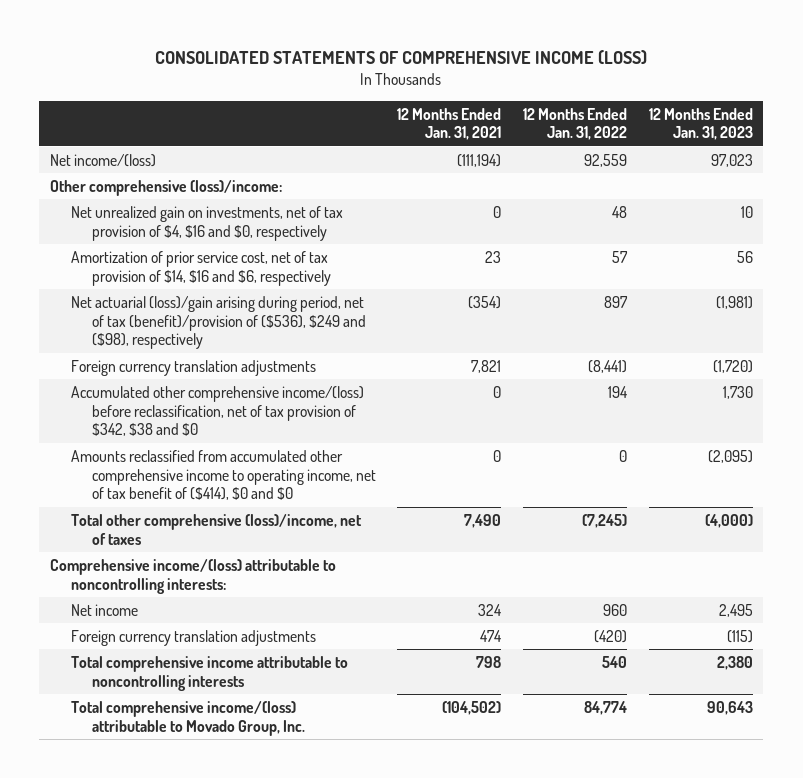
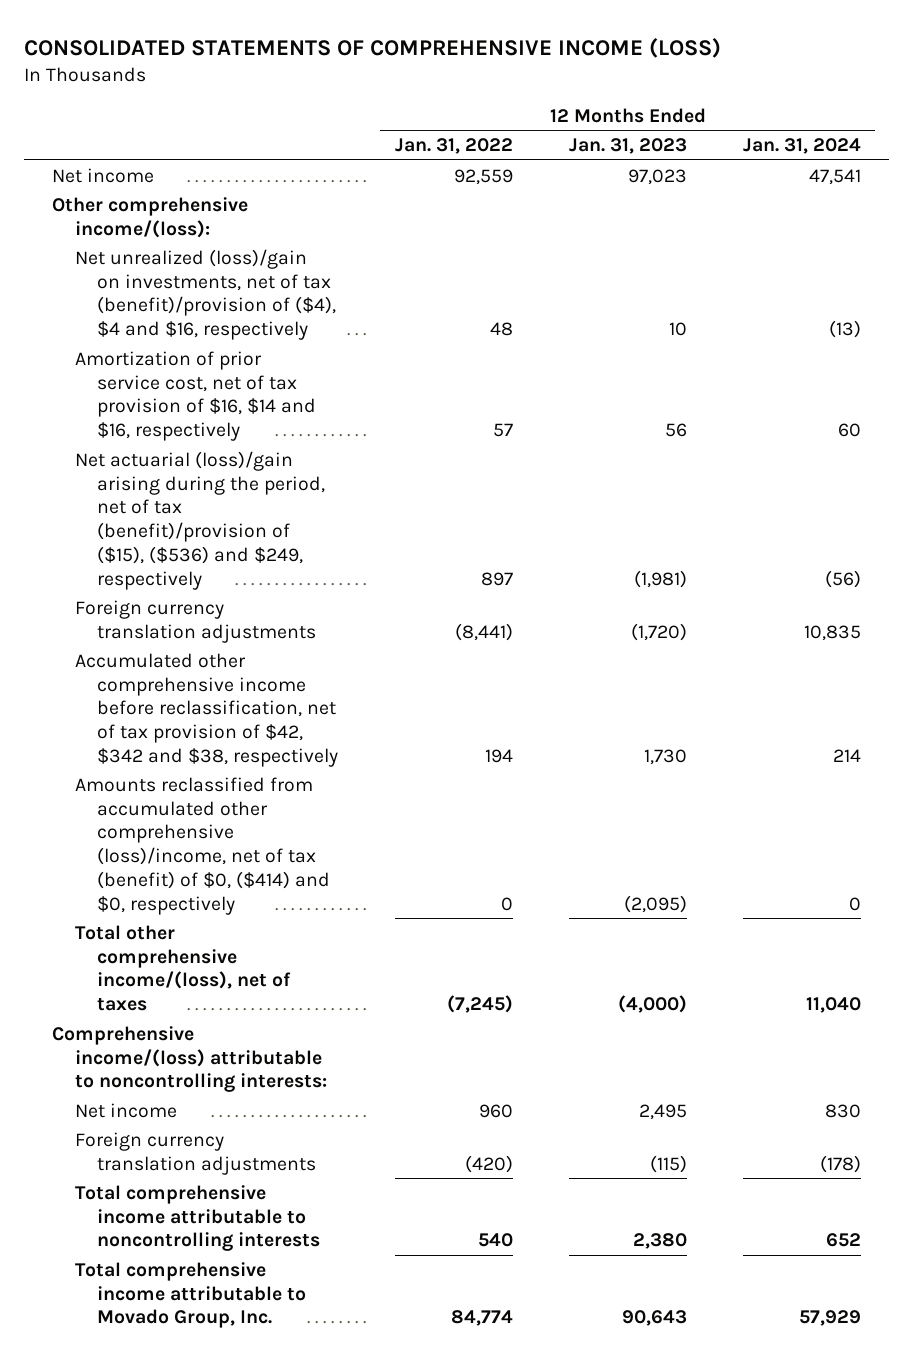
- | 12 Months Ended Jan. 31, 2021 | 12 Months Ended Jan. 31, 2022 | 12 Months Ended Jan. 31, 2023
+ | 12 Months Ended Jan. 31, 2022 | 12 Months Ended Jan. 31, 2023 | 12 Months Ended Jan. 31, 2024
- Net income/(loss) | (111,194) | 92,559 | 97,023
- Other comprehensive (loss)/income:
- Net unrealized gain on investments, net of tax provision of $4, $16 and $0, respectively | 0 | 48 | 10
- Amortization of prior service cost, net of tax provision of $14, $16 and $6, respectively | 23 | 57 | 56
- Net actuarial (loss)/gain arising during period, net of tax (benefit)/provision of ($536), $249 and ($98), respectively | (354) | 897 | (1,981)
+ Net income | 92,559 | 97,023 | 47,541
+ Other comprehensive income/(loss):
+ Net unrealized (loss)/gain on investments, net of tax (benefit)/provision of ($4), $4 and $16, respectively | 48 | 10 | (13)
+ Amortization of prior service cost, net of tax provision of $16, $14 and $16, respectively | 57 | 56 | 60
+ Net actuarial (loss)/gain arising during the period, net of tax (benefit)/provision of ($15), ($536) and $249, respectively | 897 | (1,981) | (56)
- Accumulated other comprehensive income/(loss) before reclassification, net of tax provision of $342, $38 and $0 | 0 | 194 | 1,730
- Amounts reclassified from accumulated other comprehensive income to operating income, net of tax benefit of ($414), $0 and $0 | 0 | 0 | (2,095)
- Total other comprehensive (loss)/income, net of taxes | 7,490 | (7,245) | (4,000)
+ Accumulated other comprehensive income before reclassification, net of tax provision of $42, $342 and $38, respectively | 194 | 1,730 | 214
+ Amounts reclassified from accumulated other comprehensive (loss)/income, net of tax (benefit) of $0, ($414) and $0, respectively | 0 | (2,095) | 0
+ Total other comprehensive income/(loss), net of taxes | (7,245) | (4,000) | 11,040
- Total comprehensive income/(loss) attributable to Movado Group, Inc. | (104,502) | 84,774 | 90,643
+ Total comprehensive income attributable to Movado Group, Inc. | 84,774 | 90,643 | 57,929

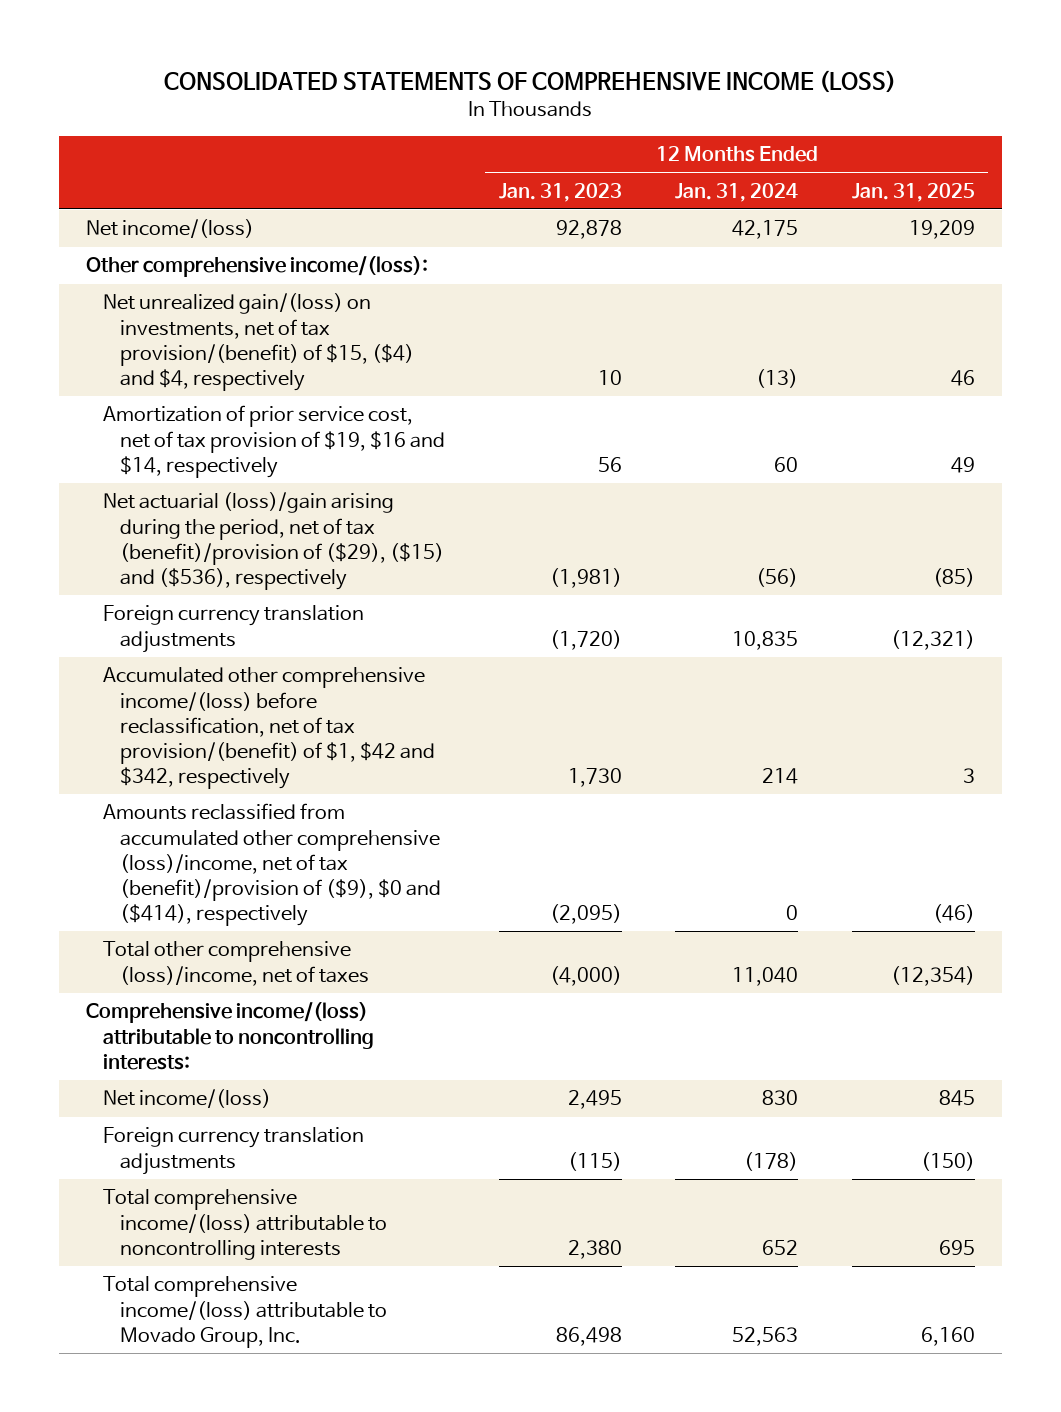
- | 12 Months Ended Jan. 31, 2022 | 12 Months Ended Jan. 31, 2023 | 12 Months Ended Jan. 31, 2024
+ | 12 Months Ended Jan. 31, 2023 | 12 Months Ended Jan. 31, 2024 | 12 Months Ended Jan. 31, 2025
- Net income | 92,559 | 97,023 | 47,541
+ Net income/(loss) | 92,878 | 42,175 | 19,209
- Net unrealized (loss)/gain on investments, net of tax (benefit)/provision of ($4), $4 and $16, respectively | 48 | 10 | (13)
- Amortization of prior service cost, net of tax provision of $16, $14 and $16, respectively | 57 | 56 | 60
- Net actuarial (loss)/gain arising during the period, net of tax (benefit)/provision of ($15), ($536) and $249, respectively | 897 | (1,981) | (56)
+ Net unrealized gain/(loss) on investments, net of tax provision/(benefit) of $15, ($4) and $4, respectively | 10 | (13) | 46
+ Amortization of prior service cost, net of tax provision of $19, $16 and $14, respectively | 56 | 60 | 49
+ Net actuarial (loss)/gain arising during the period, net of tax (benefit)/provision of ($29), ($15) and ($536), respectively | (1,981) | (56) | (85)
- Accumulated other comprehensive income before reclassification, net of tax provision of $42, $342 and $38, respectively | 194 | 1,730 | 214
- Amounts reclassified from accumulated other comprehensive (loss)/income, net of tax (benefit) of $0, ($414) and $0, respectively | 0 | (2,095) | 0
- Total other comprehensive income/(loss), net of taxes | (7,245) | (4,000) | 11,040
+ Accumulated other comprehensive income/(loss) before reclassification, net of tax provision/(benefit) of $1, $42 and $342, respectively | 1,730 | 214 | 3
+ Amounts reclassified from accumulated other comprehensive (loss)/income, net of tax (benefit)/provision of ($9), $0 and ($414), respectively | (2,095) | 0 | (46)
+ Total other comprehensive (loss)/income, net of taxes | (4,000) | 11,040 | (12,354)
- Net income | 960 | 2,495 | 830
+ Net income/(loss) | 2,495 | 830 | 845
- Total comprehensive income attributable to noncontrolling interests | 540 | 2,380 | 652
- Total comprehensive income attributable to Movado Group, Inc. | 84,774 | 90,643 | 57,929
+ Total comprehensive income/(loss) attributable to noncontrolling interests | 2,380 | 652 | 695
+ Total comprehensive income/(loss) attributable to Movado Group, Inc. | 86,498 | 52,563 | 6,160

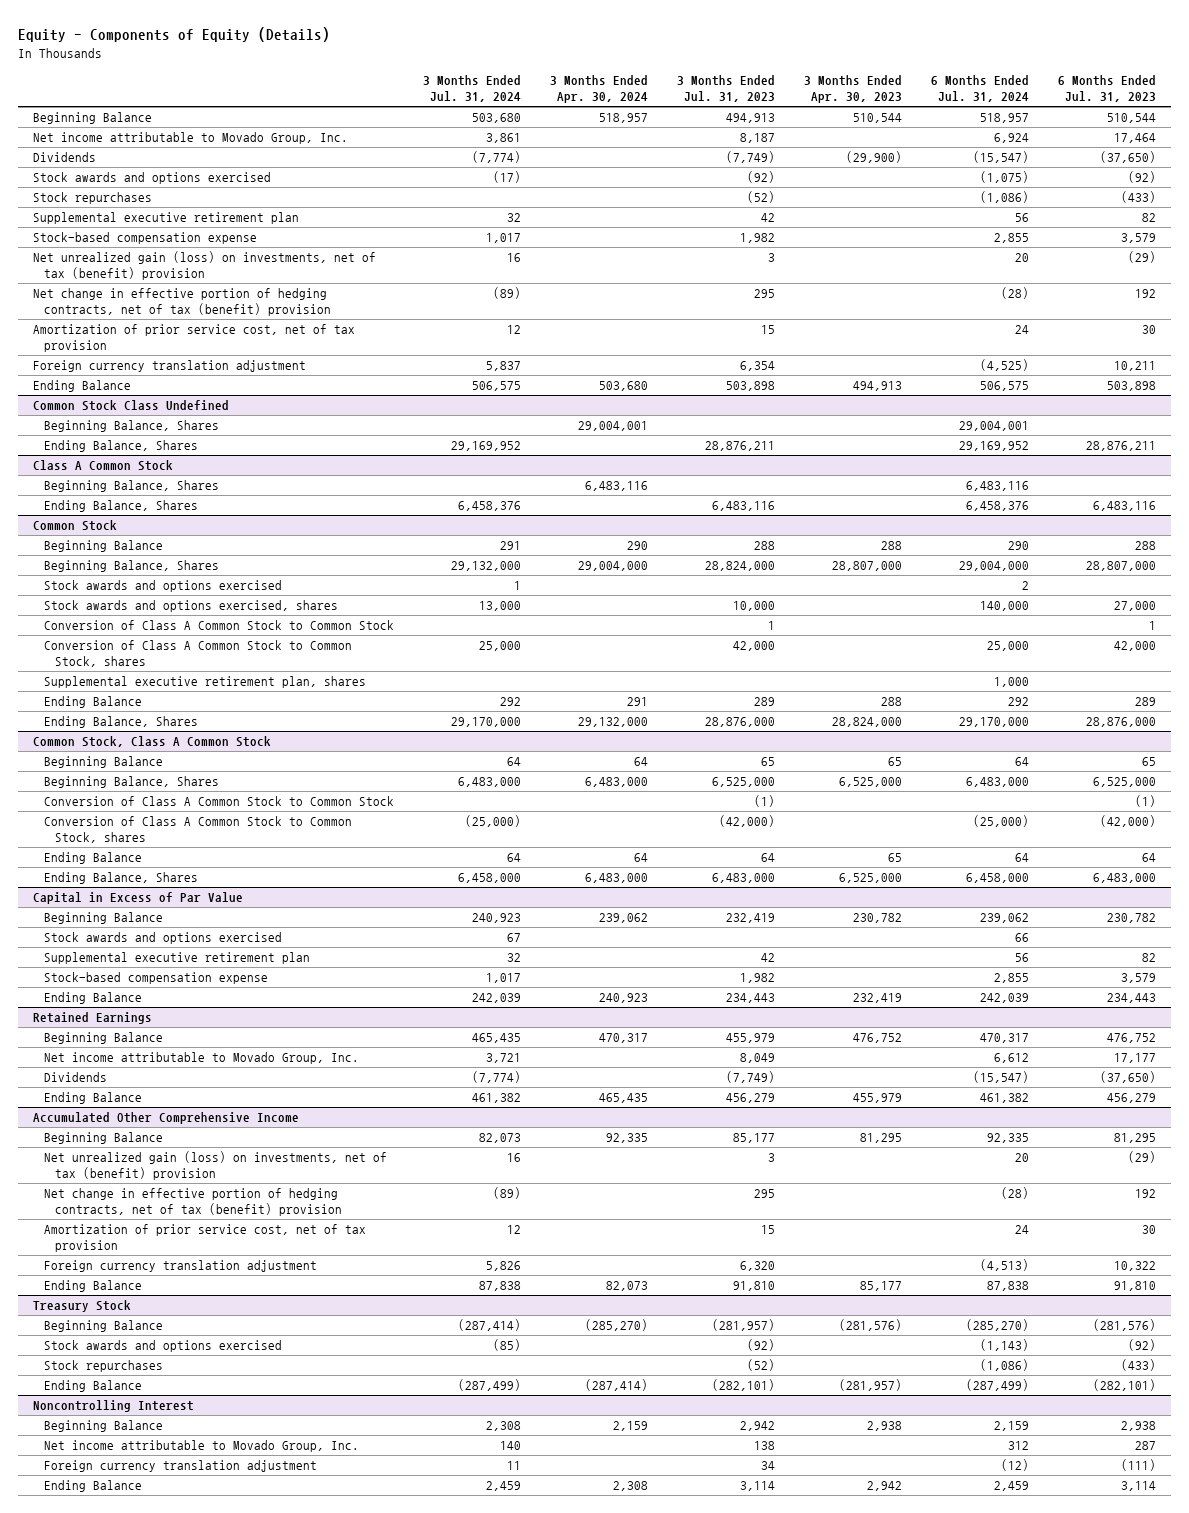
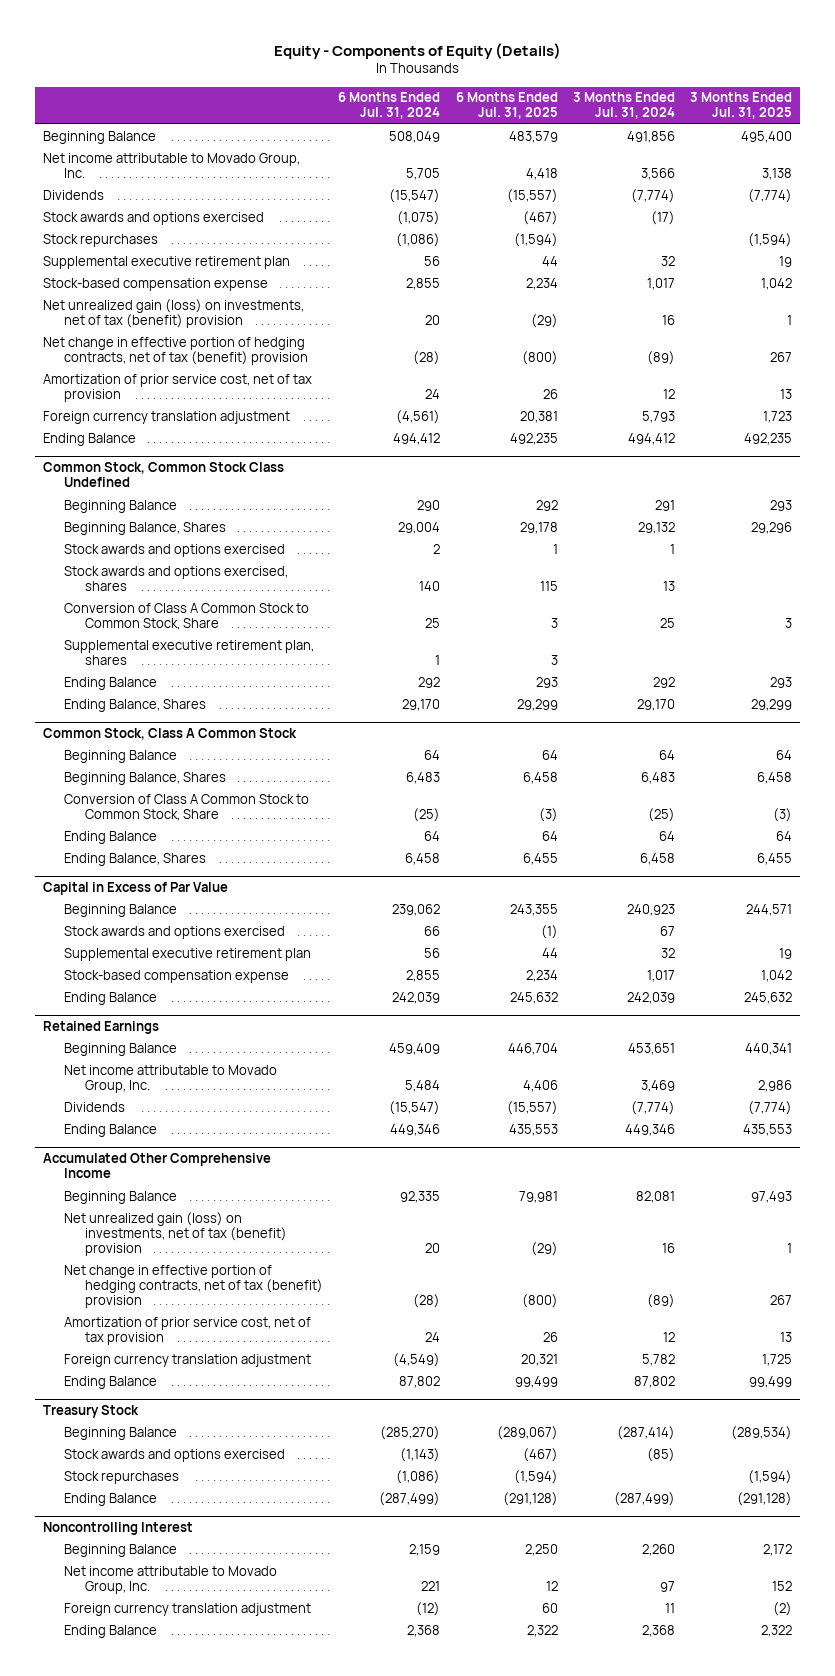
- | 3 Months Ended Jul. 31, 2024 | 3 Months Ended Apr. 30, 2024 | 3 Months Ended Jul. 31, 2023 | 3 Months Ended Apr. 30, 2023 | 6 Months Ended Jul. 31, 2024 | 6 Months Ended Jul. 31, 2023
+ | 6 Months Ended Jul. 31, 2024 | 6 Months Ended Jul. 31, 2025 | 3 Months Ended Jul. 31, 2024 | 3 Months Ended Jul. 31, 2025
- Beginning Balance | 503,680 | 518,957 | 494,913 | 510,544 | 518,957 | 510,544
- Net income attributable to Movado Group, Inc. | 3,861 | | 8,187 | | 6,924 | 17,464
+ Beginning Balance | 508,049 | 483,579 | 491,856 | 495,400
+ Net income attributable to Movado Group, Inc. | 5,705 | 4,418 | 3,566 | 3,138
- Foreign currency translation adjustment | 5,837 | | 6,354 | | (4,525) | 10,211
- Ending Balance | 506,575 | 503,680 | 503,898 | 494,913 | 506,575 | 503,898
- Common Stock Class Undefined
- Beginning Balance, Shares | | 29,004,001 | | | 29,004,001 |
- Ending Balance, Shares | 29,169,952 | | 28,876,211 | | 29,169,952 | 28,876,211
- Class A Common Stock
- Beginning Balance, Shares | | 6,483,116 | | | 6,483,116 |
- Ending Balance, Shares | 6,458,376 | | 6,483,116 | | 6,458,376 | 6,483,116
- Common Stock
+ Foreign currency translation adjustment | (4,561) | 20,381 | 5,793 | 1,723
+ Ending Balance | 494,412 | 492,235 | 494,412 | 492,235
+ Common Stock, Common Stock Class Undefined
- Beginning Balance, Shares | 29,132,000 | 29,004,000 | 28,824,000 | 28,807,000 | 29,004,000 | 28,807,000
+ Beginning Balance, Shares | 29,004 | 29,178 | 29,132 | 29,296
- Stock awards and options exercised, shares | 13,000 | | 10,000 | | 140,000 | 27,000
- Conversion of Class A Common Stock to Common Stock | | | 1 | | | 1
- Conversion of Class A Common Stock to Common Stock, shares | 25,000 | | 42,000 | | 25,000 | 42,000
- Supplemental executive retirement plan, shares | | | | | 1,000 |
+ Stock awards and options exercised, shares | 140 | 115 | 13 |
+ Conversion of Class A Common Stock to Common Stock, Share | 25 | 3 | 25 | 3
+ Supplemental executive retirement plan, shares | 1 | 3 | |
- Ending Balance, Shares | 29,170,000 | 29,132,000 | 28,876,000 | 28,824,000 | 29,170,000 | 28,876,000
+ Ending Balance, Shares | 29,170 | 29,299 | 29,170 | 29,299
@ Common Stock, Class A Common Stock
- Beginning Balance, Shares | 6,483,000 | 6,483,000 | 6,525,000 | 6,525,000 | 6,483,000 | 6,525,000
- Conversion of Class A Common Stock to Common Stock | | | (1) | | | (1)
- Conversion of Class A Common Stock to Common Stock, shares | (25,000) | | (42,000) | | (25,000) | (42,000)
+ Beginning Balance, Shares | 6,483 | 6,458 | 6,483 | 6,458
+ Conversion of Class A Common Stock to Common Stock, Share | (25) | (3) | (25) | (3)
- Ending Balance, Shares | 6,458,000 | 6,483,000 | 6,483,000 | 6,525,000 | 6,458,000 | 6,483,000
+ Ending Balance, Shares | 6,458 | 6,455 | 6,458 | 6,455
@ Retained Earnings
- Beginning Balance | 465,435 | 470,317 | 455,979 | 476,752 | 470,317 | 476,752
- Net income attributable to Movado Group, Inc. | 3,721 | | 8,049 | | 6,612 | 17,177
+ Beginning Balance | 459,409 | 446,704 | 453,651 | 440,341
+ Net income attributable to Movado Group, Inc. | 5,484 | 4,406 | 3,469 | 2,986
- Ending Balance | 461,382 | 465,435 | 456,279 | 455,979 | 461,382 | 456,279
+ Ending Balance | 449,346 | 435,553 | 449,346 | 435,553
@ Accumulated Other Comprehensive Income
- Beginning Balance | 82,073 | 92,335 | 85,177 | 81,295 | 92,335 | 81,295
+ Beginning Balance | 92,335 | 79,981 | 82,081 | 97,493
- Foreign currency translation adjustment | 5,826 | | 6,320 | | (4,513) | 10,322
- Ending Balance | 87,838 | 82,073 | 91,810 | 85,177 | 87,838 | 91,810
+ Foreign currency translation adjustment | (4,549) | 20,321 | 5,782 | 1,725
+ Ending Balance | 87,802 | 99,499 | 87,802 | 99,499
@ Noncontrolling Interest
- Beginning Balance | 2,308 | 2,159 | 2,942 | 2,938 | 2,159 | 2,938
- Net income attributable to Movado Group, Inc. | 140 | | 138 | | 312 | 287
+ Beginning Balance | 2,159 | 2,250 | 2,260 | 2,172
+ Net income attributable to Movado Group, Inc. | 221 | 12 | 97 | 152
- Ending Balance | 2,459 | 2,308 | 3,114 | 2,942 | 2,459 | 3,114
+ Ending Balance | 2,368 | 2,322 | 2,368 | 2,322

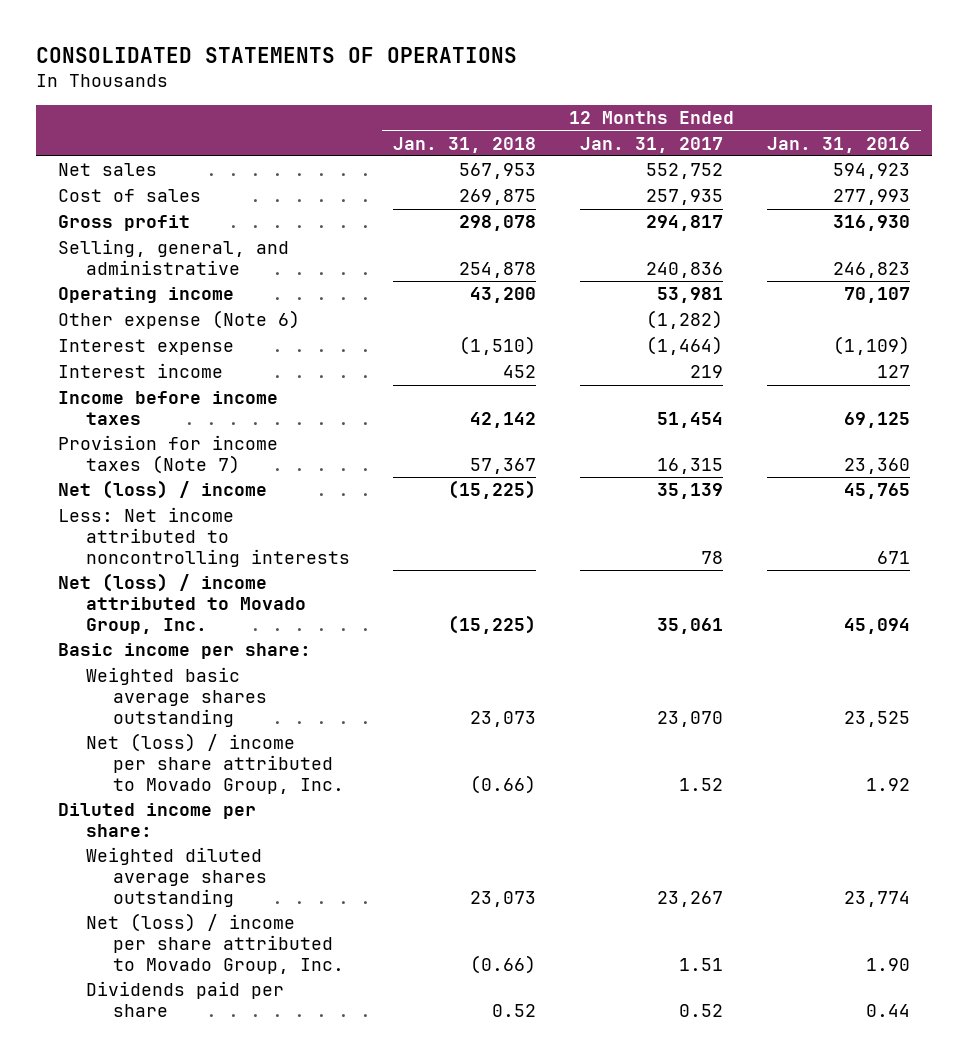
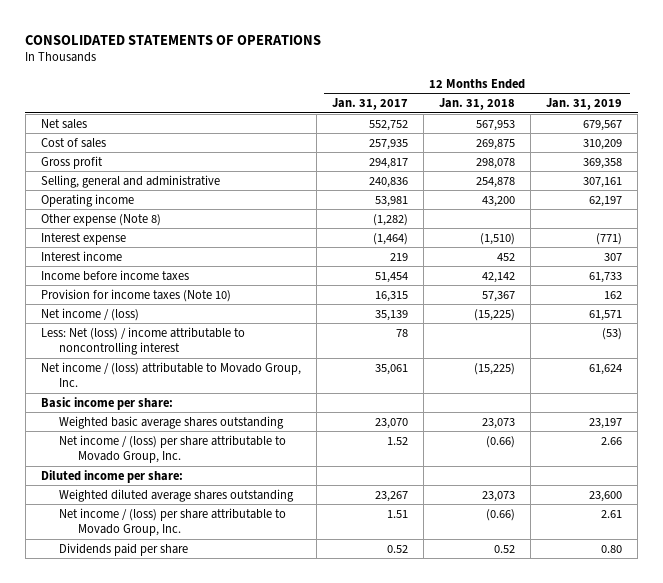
- | 12 Months Ended Jan. 31, 2018 | 12 Months Ended Jan. 31, 2017 | 12 Months Ended Jan. 31, 2016
+ | 12 Months Ended Jan. 31, 2017 | 12 Months Ended Jan. 31, 2018 | 12 Months Ended Jan. 31, 2019
- Selling, general, and administrative | 254,878 | 240,836 | 246,823
+ Selling, general and administrative | 240,836 | 254,878 | 307,161
- Other expense (Note 6) | | (1,282) |
+ Other expense (Note 8) | (1,282) | |
- Provision for income taxes (Note 7) | 57,367 | 16,315 | 23,360
- Net (loss) / income | (15,225) | 35,139 | 45,765
- Less: Net income attributed to noncontrolling interests | | 78 | 671
- Net (loss) / income attributed to Movado Group, Inc. | (15,225) | 35,061 | 45,094
+ Provision for income taxes (Note 10) | 16,315 | 57,367 | 162
+ Net income / (loss) | 35,139 | (15,225) | 61,571
+ Less: Net (loss) / income attributable to noncontrolling interest | 78 | | (53)
+ Net income / (loss) attributable to Movado Group, Inc. | 35,061 | (15,225) | 61,624
- Net (loss) / income per share attributed to Movado Group, Inc. | (0.66) | 1.52 | 1.92
+ Net income / (loss) per share attributable to Movado Group, Inc. | 1.52 | (0.66) | 2.66
- Net (loss) / income per share attributed to Movado Group, Inc. | (0.66) | 1.51 | 1.90
+ Net income / (loss) per share attributable to Movado Group, Inc. | 1.51 | (0.66) | 2.61

